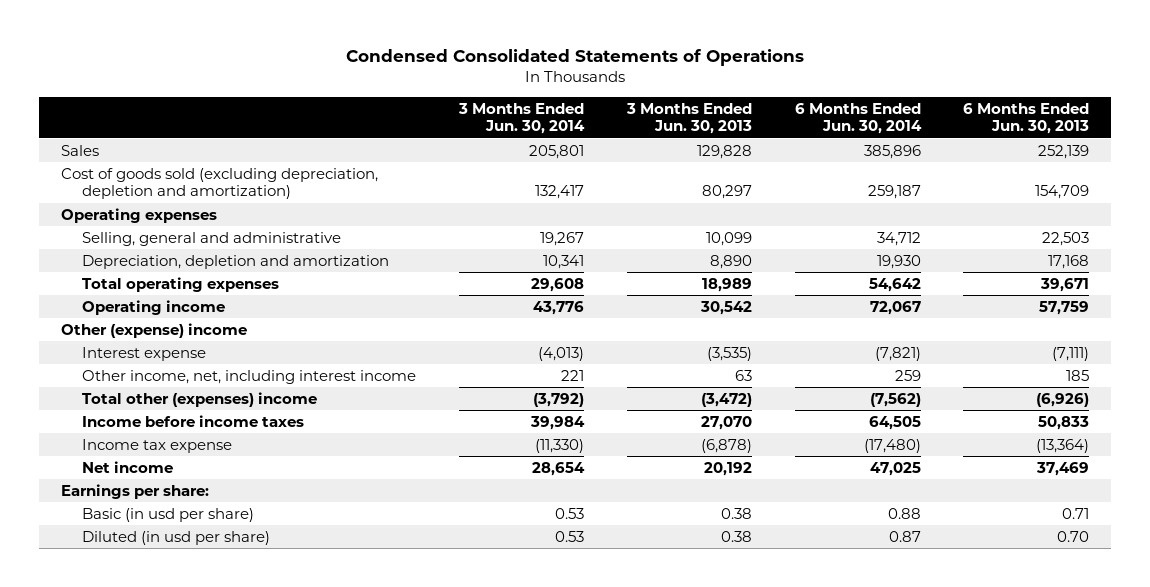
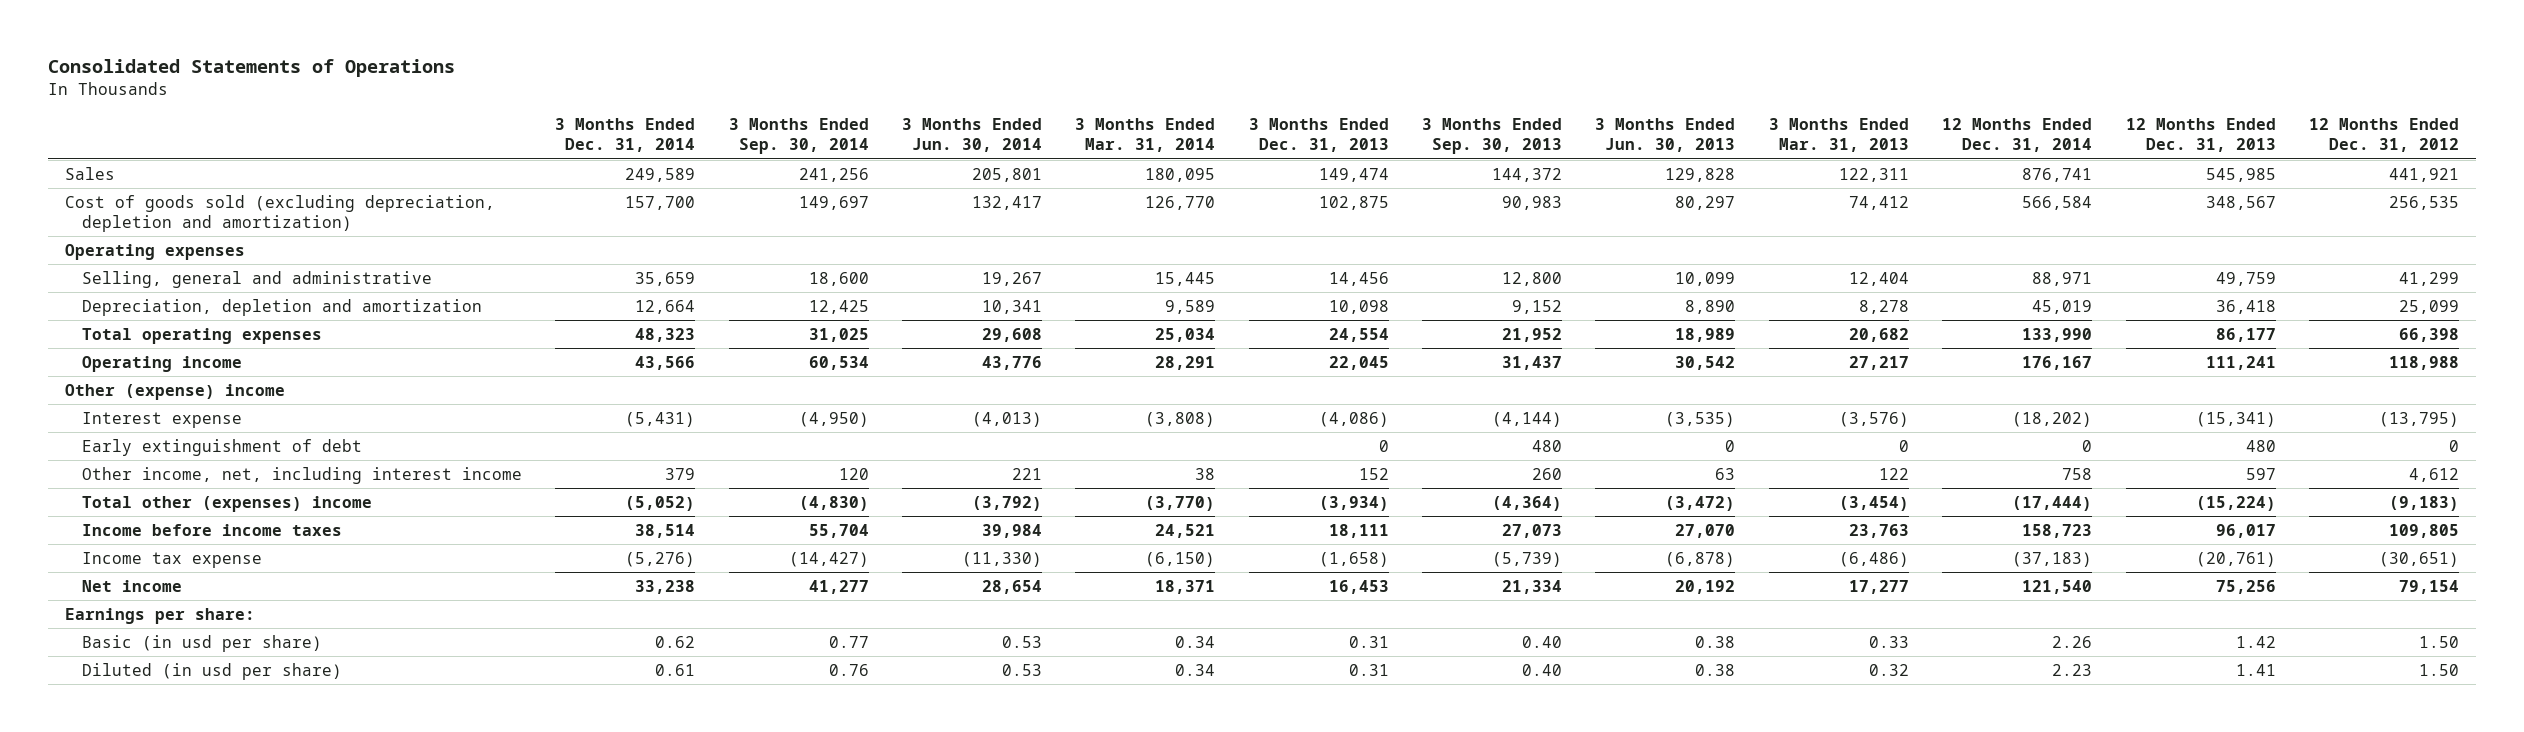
- Condensed Consolidated Statements of Operations
+ Consolidated Statements of Operations
- | 3 Months Ended Jun. 30, 2014 | 3 Months Ended Jun. 30, 2013 | 6 Months Ended Jun. 30, 2014 | 6 Months Ended Jun. 30, 2013
+ | 3 Months Ended Dec. 31, 2014 | 3 Months Ended Sep. 30, 2014 | 3 Months Ended Jun. 30, 2014 | 3 Months Ended Mar. 31, 2014 | 3 Months Ended Dec. 31, 2013 | 3 Months Ended Sep. 30, 2013 | 3 Months Ended Jun. 30, 2013 | 3 Months Ended Mar. 31, 2013 | 12 Months Ended Dec. 31, 2014 | 12 Months Ended Dec. 31, 2013 | 12 Months Ended Dec. 31, 2012
+ Early extinguishment of debt | | | | | 0 | 480 | 0 | 0 | 0 | 480 | 0

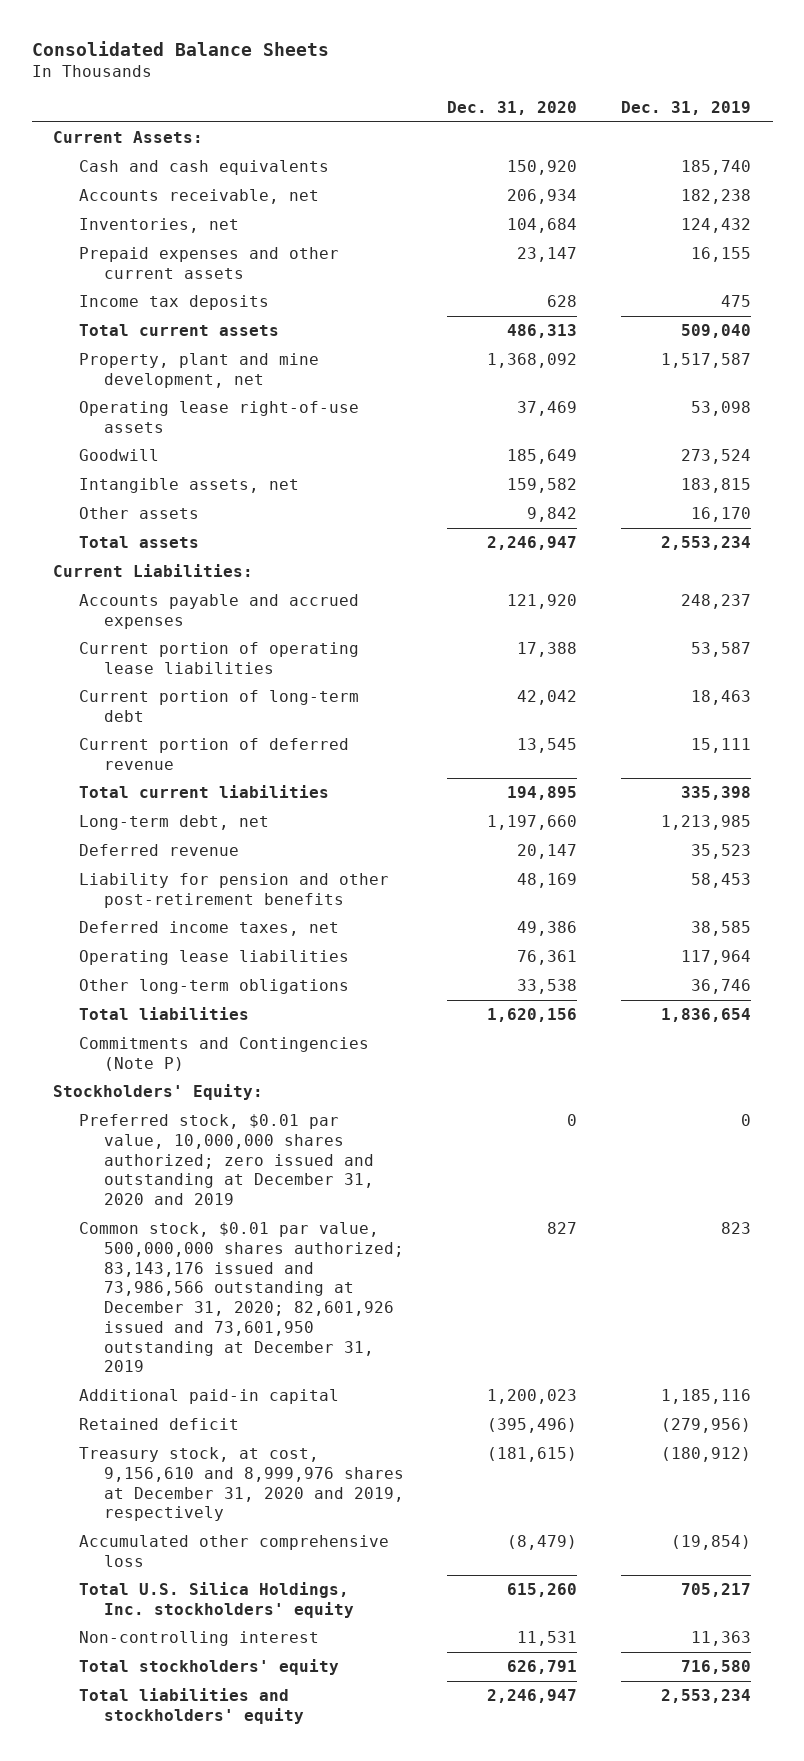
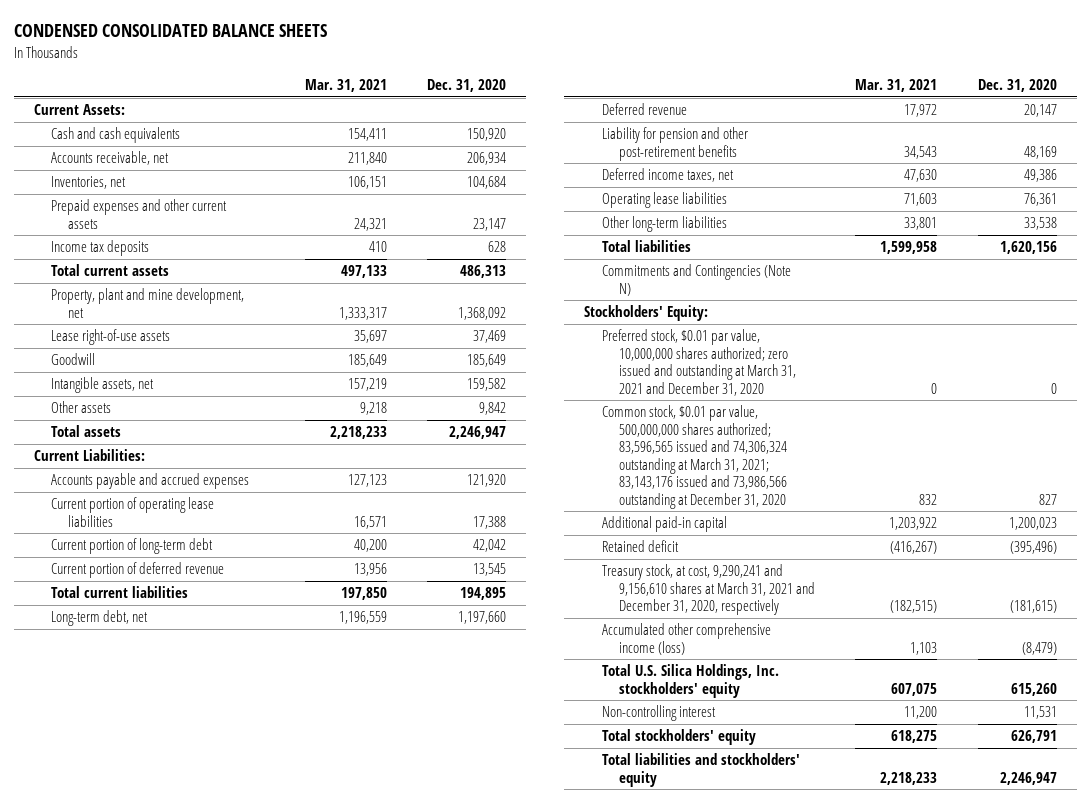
- Consolidated Balance Sheets
+ CONDENSED CONSOLIDATED BALANCE SHEETS
- | Dec. 31, 2020 | Dec. 31, 2019
+ | Mar. 31, 2021 | Dec. 31, 2020
- Operating lease right-of-use assets | 37,469 | 53,098
+ Lease right-of-use assets | 35,697 | 37,469
- Other long-term obligations | 33,538 | 36,746
+ Other long-term liabilities | 33,801 | 33,538
- Commitments and Contingencies (Note P)
+ Commitments and Contingencies (Note N)
- Preferred stock, $0.01 par value, 10,000,000 shares authorized; zero issued and outstanding at December 31, 2020 and 2019 | 0 | 0
- Common stock, $0.01 par value, 500,000,000 shares authorized; 83,143,176 issued and 73,986,566 outstanding at December 31, 2020; 82,601,926 issued and 73,601,950 outstanding at December 31, 2019 | 827 | 823
+ Preferred stock, $0.01 par value, 10,000,000 shares authorized; zero issued and outstanding at March 31, 2021 and December 31, 2020 | 0 | 0
+ Common stock, $0.01 par value, 500,000,000 shares authorized; 83,596,565 issued and 74,306,324 outstanding at March 31, 2021; 83,143,176 issued and 73,986,566 outstanding at December 31, 2020 | 832 | 827
- Treasury stock, at cost, 9,156,610 and 8,999,976 shares at December 31, 2020 and 2019, respectively | (181,615) | (180,912)
- Accumulated other comprehensive loss | (8,479) | (19,854)
+ Treasury stock, at cost, 9,290,241 and 9,156,610 shares at March 31, 2021 and December 31, 2020, respectively | (182,515) | (181,615)
+ Accumulated other comprehensive income (loss) | 1,103 | (8,479)

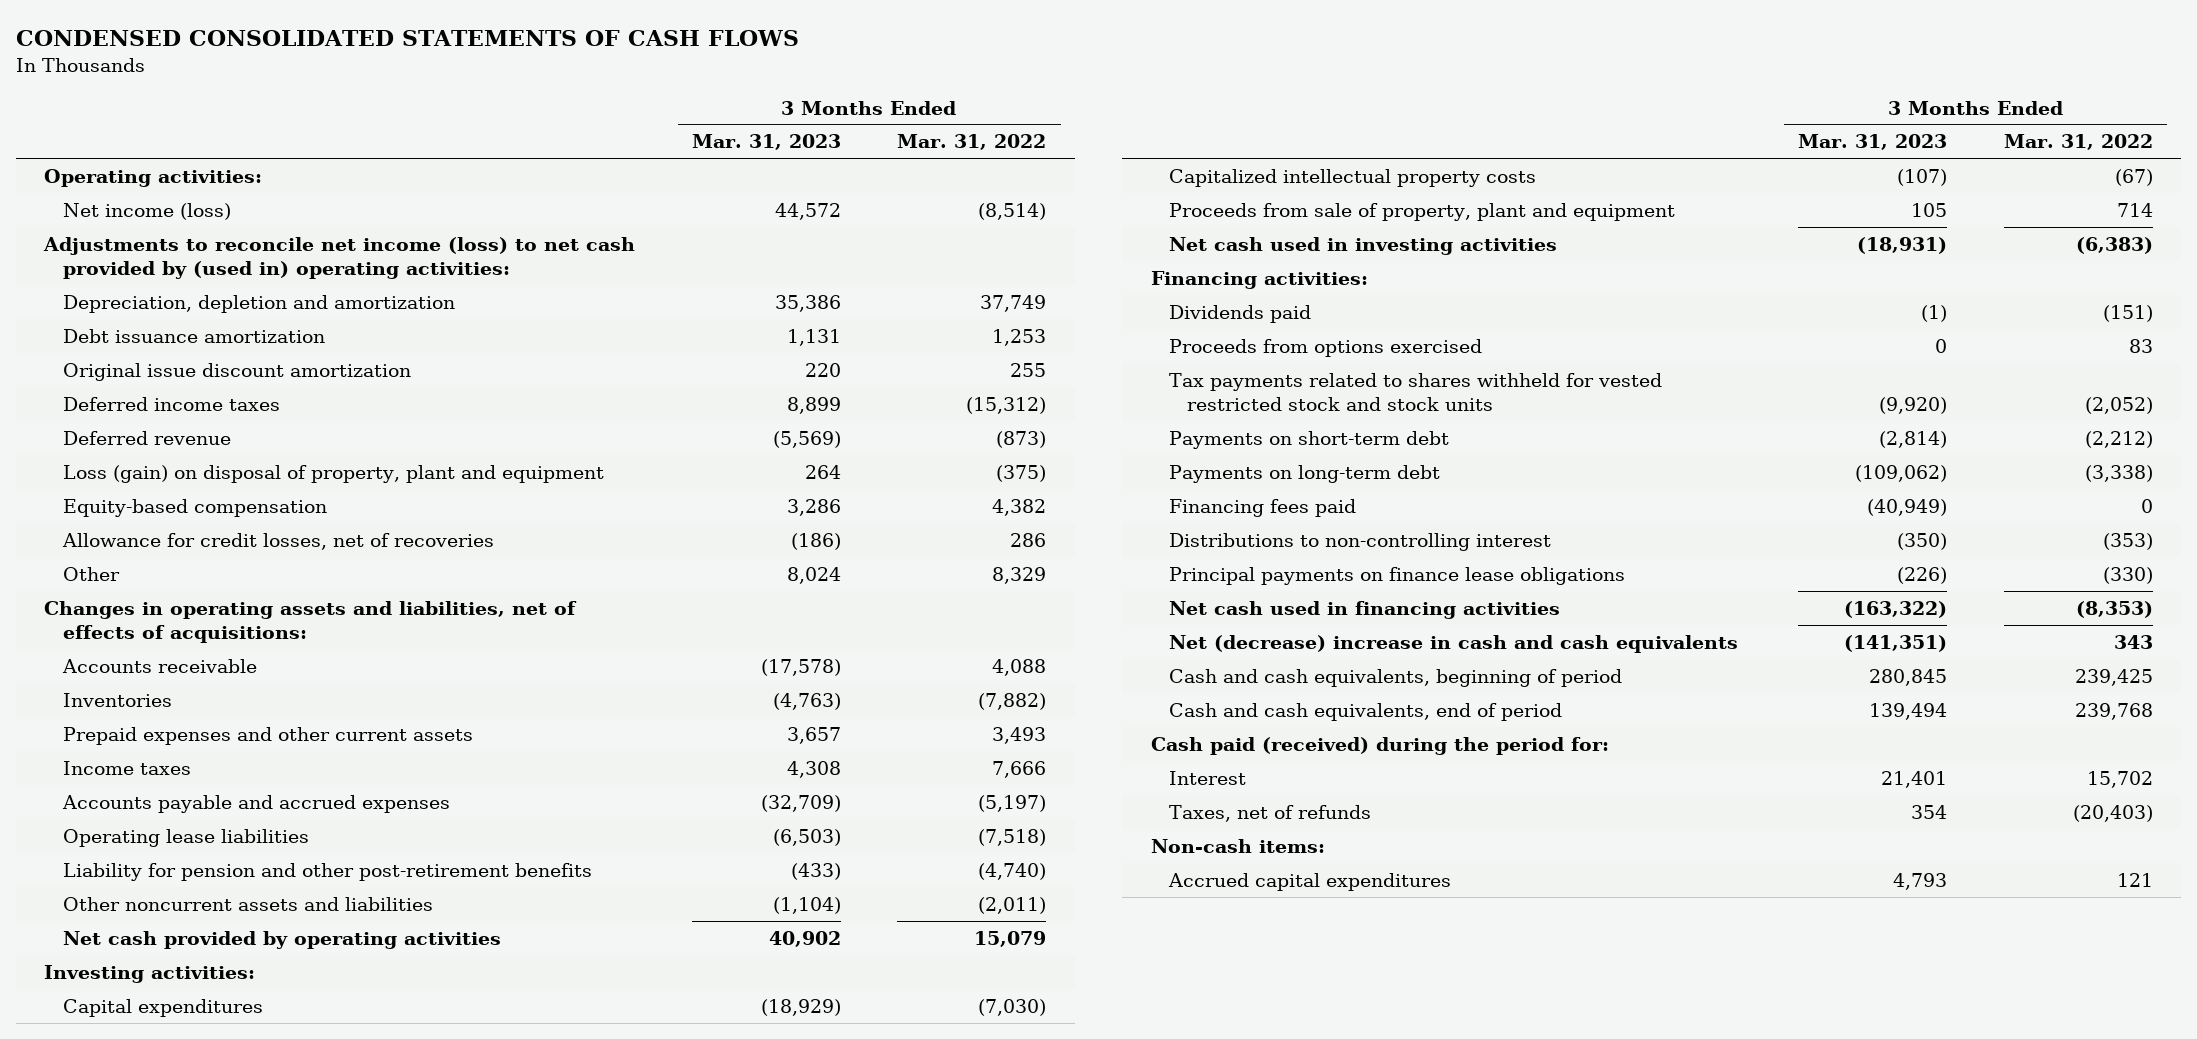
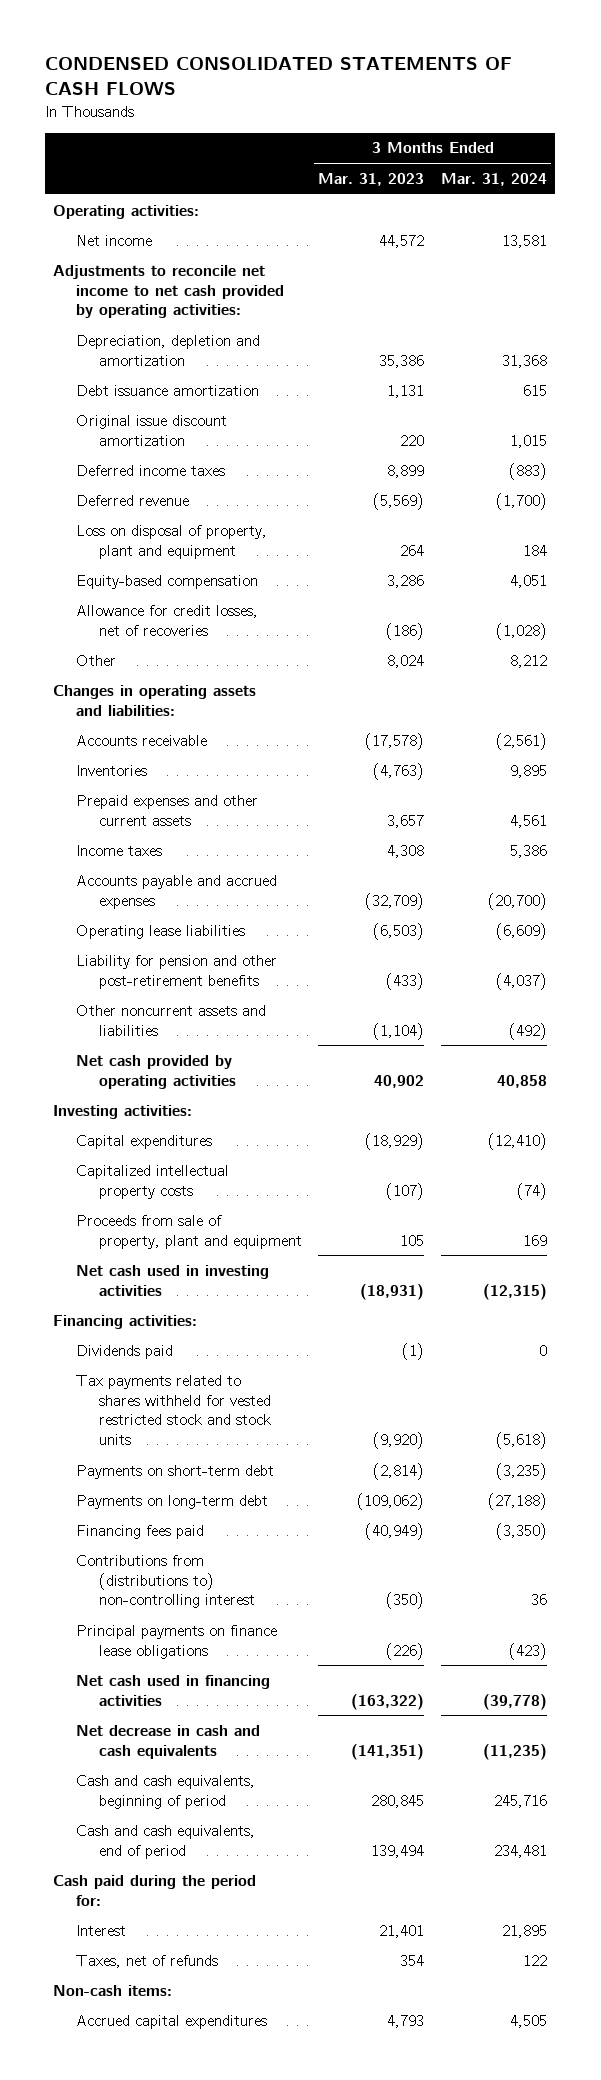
- | 3 Months Ended Mar. 31, 2023 | 3 Months Ended Mar. 31, 2022
+ | 3 Months Ended Mar. 31, 2023 | 3 Months Ended Mar. 31, 2024
- Net income (loss) | 44,572 | (8,514)
- Adjustments to reconcile net income (loss) to net cash provided by (used in) operating activities:
+ Net income | 44,572 | 13,581
+ Adjustments to reconcile net income to net cash provided by operating activities:
- Loss (gain) on disposal of property, plant and equipment | 264 | (375)
+ Loss on disposal of property, plant and equipment | 264 | 184
- Changes in operating assets and liabilities, net of effects of acquisitions:
+ Changes in operating assets and liabilities:
- Proceeds from options exercised | 0 | 83
- Distributions to non-controlling interest | (350) | (353)
+ Contributions from (distributions to) non-controlling interest | (350) | 36
- Net (decrease) increase in cash and cash equivalents | (141,351) | 343
+ Net decrease in cash and cash equivalents | (141,351) | (11,235)
- Cash paid (received) during the period for:
+ Cash paid during the period for:

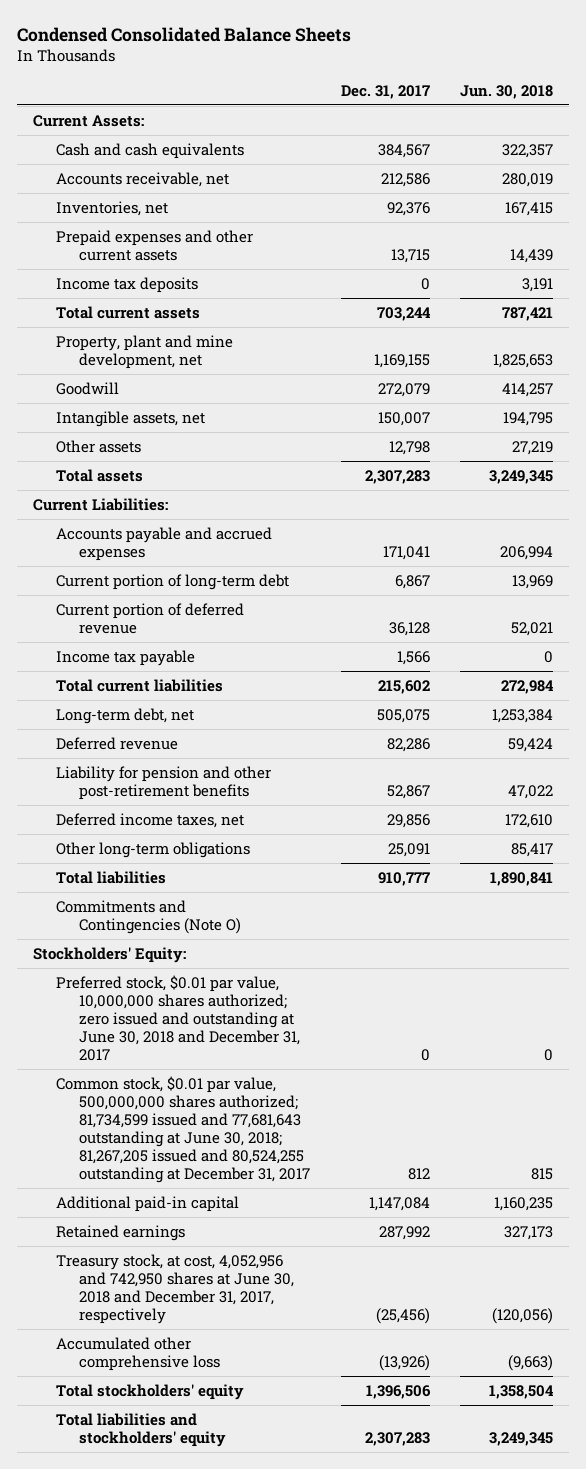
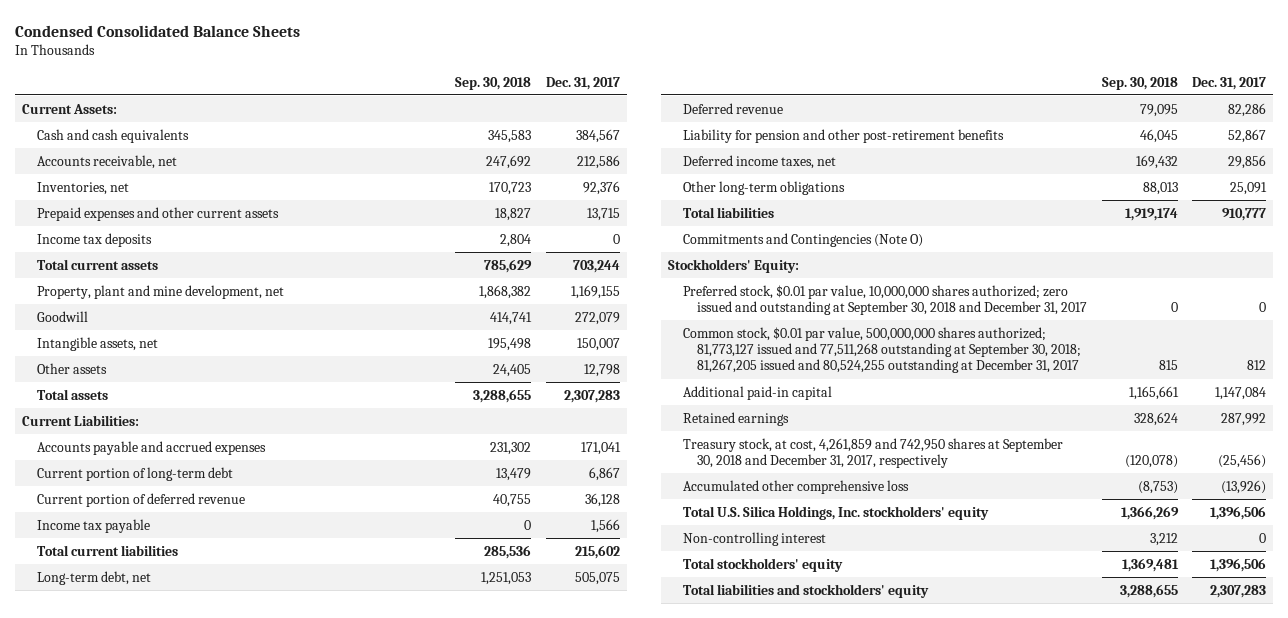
- | Dec. 31, 2017 | Jun. 30, 2018
+ | Sep. 30, 2018 | Dec. 31, 2017
- Preferred stock, $0.01 par value, 10,000,000 shares authorized; zero issued and outstanding at June 30, 2018 and December 31, 2017 | 0 | 0
- Common stock, $0.01 par value, 500,000,000 shares authorized; 81,734,599 issued and 77,681,643 outstanding at June 30, 2018; 81,267,205 issued and 80,524,255 outstanding at December 31, 2017 | 812 | 815
+ Preferred stock, $0.01 par value, 10,000,000 shares authorized; zero issued and outstanding at September 30, 2018 and December 31, 2017 | 0 | 0
+ Common stock, $0.01 par value, 500,000,000 shares authorized; 81,773,127 issued and 77,511,268 outstanding at September 30, 2018; 81,267,205 issued and 80,524,255 outstanding at December 31, 2017 | 815 | 812
- Treasury stock, at cost, 4,052,956 and 742,950 shares at June 30, 2018 and December 31, 2017, respectively | (25,456) | (120,056)
+ Treasury stock, at cost, 4,261,859 and 742,950 shares at September 30, 2018 and December 31, 2017, respectively | (120,078) | (25,456)
+ Total U.S. Silica Holdings, Inc. stockholders' equity | 1,366,269 | 1,396,506
+ Non-controlling interest | 3,212 | 0

